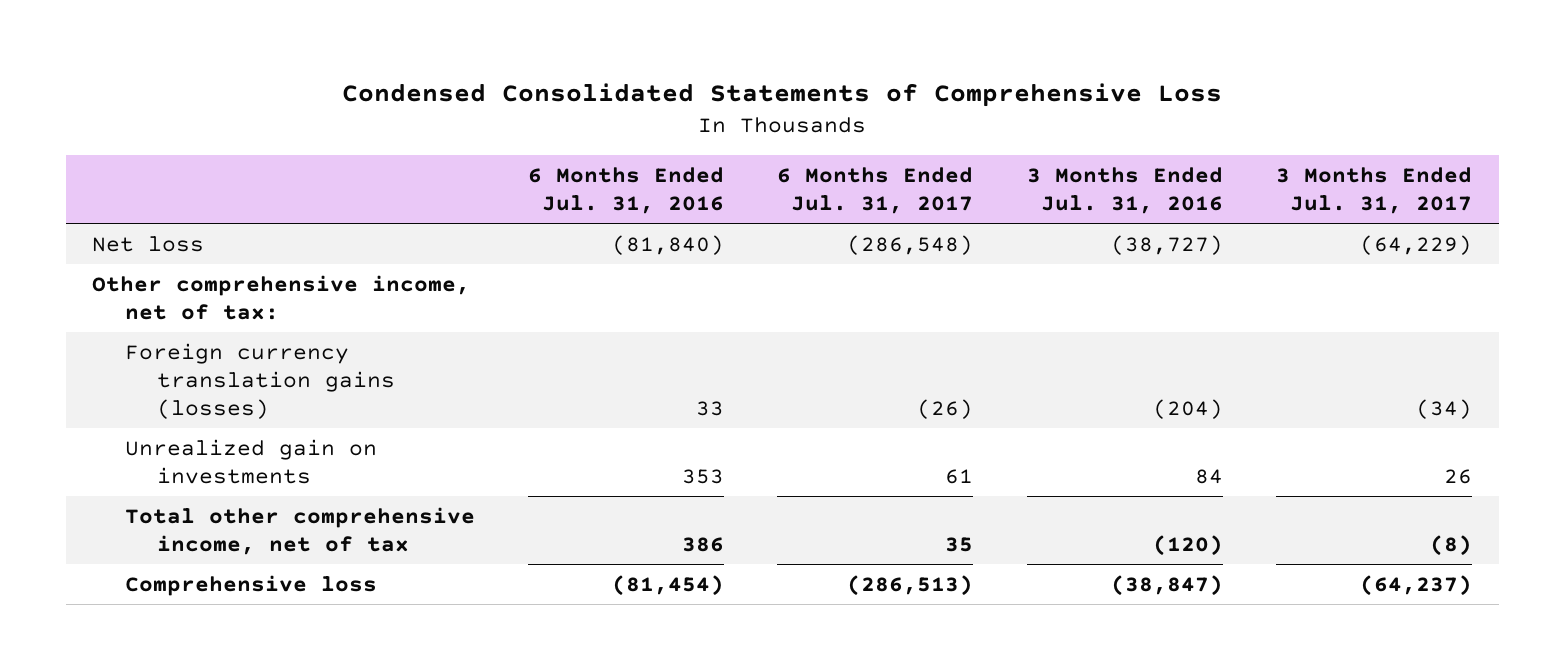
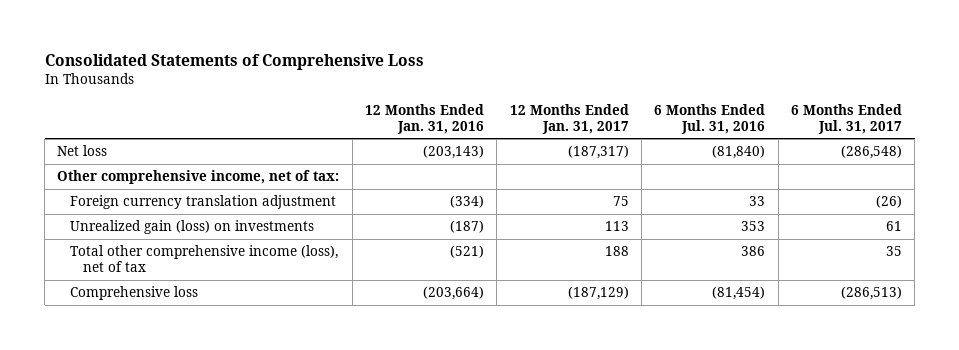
- Condensed Consolidated Statements of Comprehensive Loss
+ Consolidated Statements of Comprehensive Loss
- | 6 Months Ended Jul. 31, 2016 | 6 Months Ended Jul. 31, 2017 | 3 Months Ended Jul. 31, 2016 | 3 Months Ended Jul. 31, 2017
+ | 12 Months Ended Jan. 31, 2016 | 12 Months Ended Jan. 31, 2017 | 6 Months Ended Jul. 31, 2016 | 6 Months Ended Jul. 31, 2017
- Foreign currency translation gains (losses) | 33 | (26) | (204) | (34)
- Unrealized gain on investments | 353 | 61 | 84 | 26
- Total other comprehensive income, net of tax | 386 | 35 | (120) | (8)
+ Foreign currency translation adjustment | (334) | 75 | 33 | (26)
+ Unrealized gain (loss) on investments | (187) | 113 | 353 | 61
+ Total other comprehensive income (loss), net of tax | (521) | 188 | 386 | 35

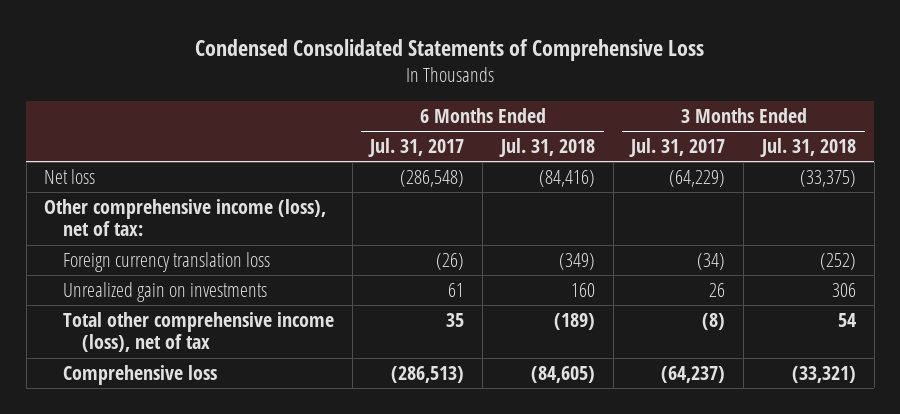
- Consolidated Statements of Comprehensive Loss
+ Condensed Consolidated Statements of Comprehensive Loss
- | 12 Months Ended Jan. 31, 2016 | 12 Months Ended Jan. 31, 2017 | 6 Months Ended Jul. 31, 2016 | 6 Months Ended Jul. 31, 2017
+ | 6 Months Ended Jul. 31, 2017 | 6 Months Ended Jul. 31, 2018 | 3 Months Ended Jul. 31, 2017 | 3 Months Ended Jul. 31, 2018
- Other comprehensive income, net of tax:
- Foreign currency translation adjustment | (334) | 75 | 33 | (26)
- Unrealized gain (loss) on investments | (187) | 113 | 353 | 61
+ Other comprehensive income (loss), net of tax:
+ Foreign currency translation loss | (26) | (349) | (34) | (252)
+ Unrealized gain on investments | 61 | 160 | 26 | 306

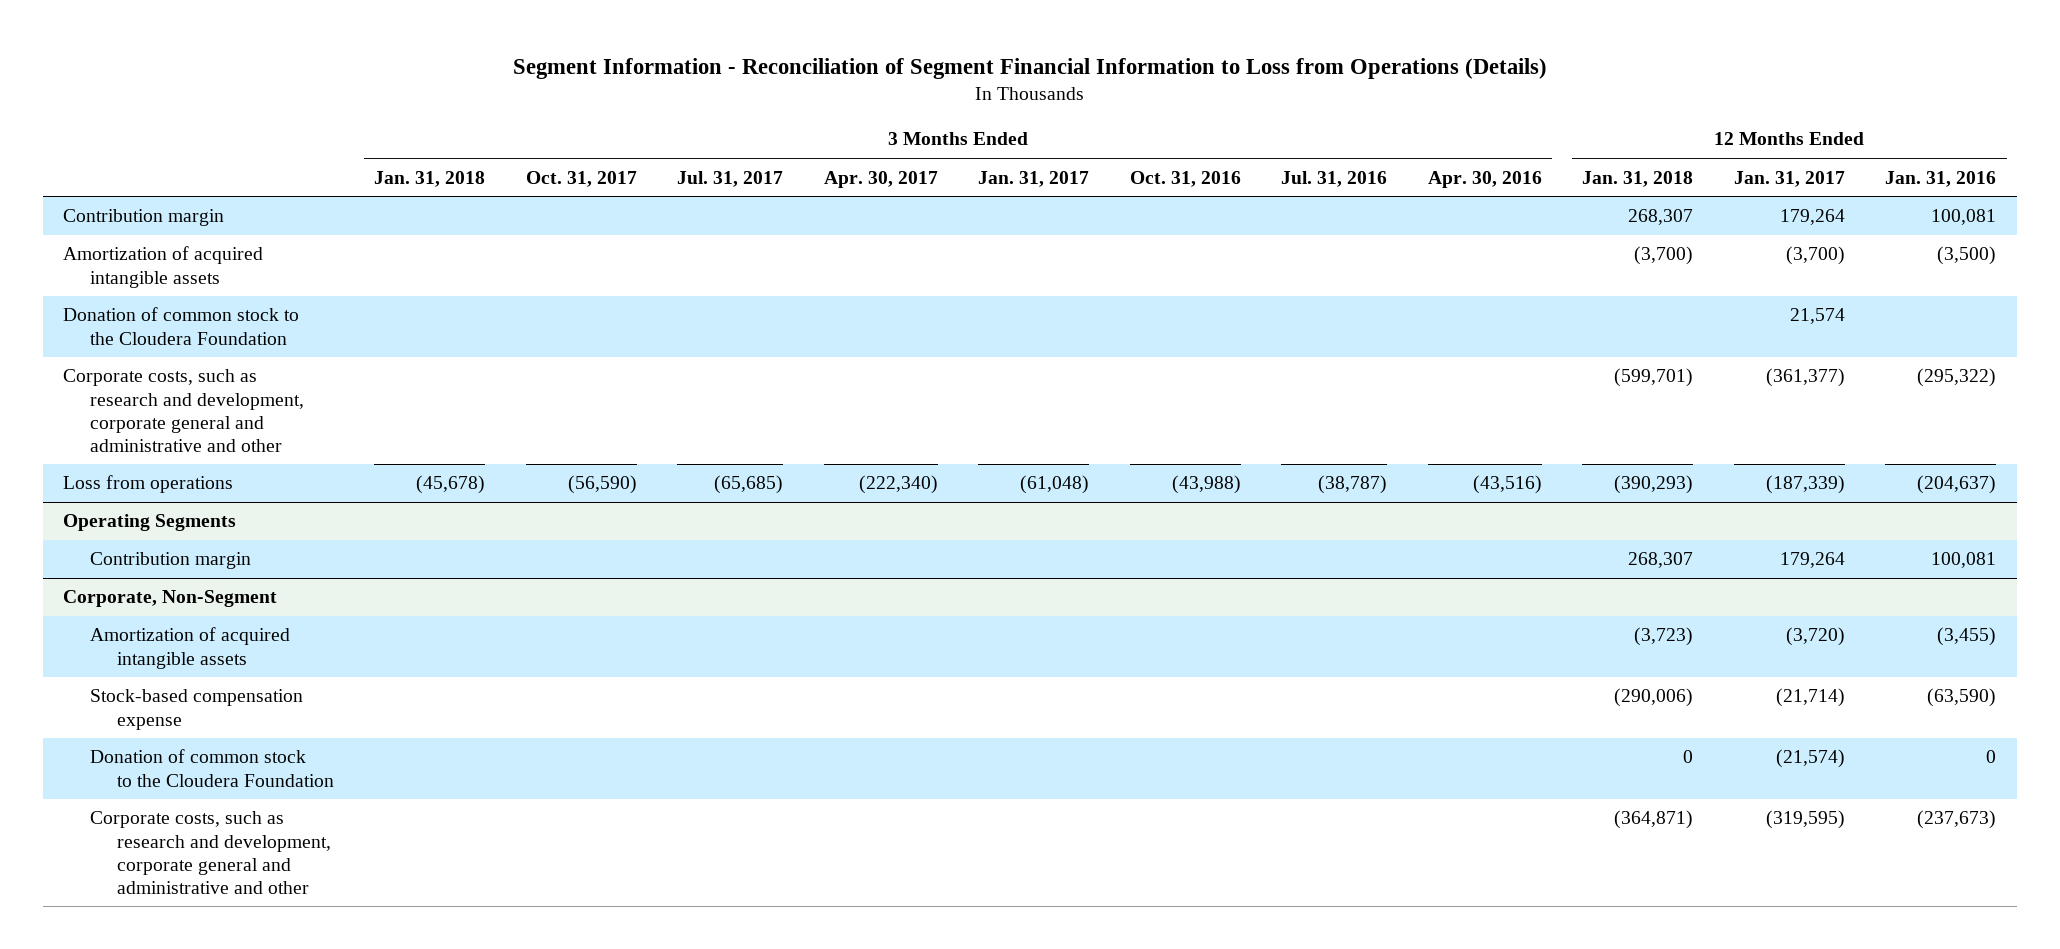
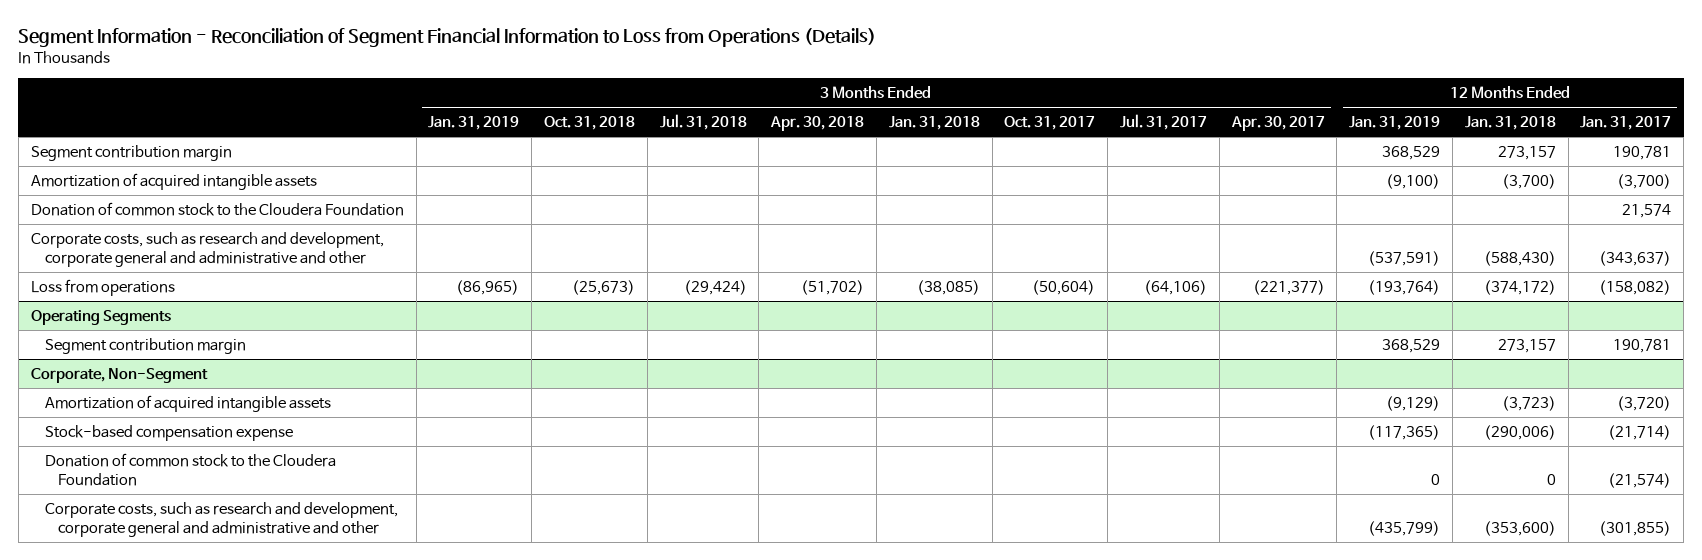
- | 3 Months Ended Jan. 31, 2018 | 3 Months Ended Oct. 31, 2017 | 3 Months Ended Jul. 31, 2017 | 3 Months Ended Apr. 30, 2017 | 3 Months Ended Jan. 31, 2017 | 3 Months Ended Oct. 31, 2016 | 3 Months Ended Jul. 31, 2016 | 3 Months Ended Apr. 30, 2016 | 12 Months Ended Jan. 31, 2018 | 12 Months Ended Jan. 31, 2017 | 12 Months Ended Jan. 31, 2016
+ | 3 Months Ended Jan. 31, 2019 | 3 Months Ended Oct. 31, 2018 | 3 Months Ended Jul. 31, 2018 | 3 Months Ended Apr. 30, 2018 | 3 Months Ended Jan. 31, 2018 | 3 Months Ended Oct. 31, 2017 | 3 Months Ended Jul. 31, 2017 | 3 Months Ended Apr. 30, 2017 | 12 Months Ended Jan. 31, 2019 | 12 Months Ended Jan. 31, 2018 | 12 Months Ended Jan. 31, 2017
- Contribution margin | | | | | | | | | 268,307 | 179,264 | 100,081
+ Segment contribution margin | | | | | | | | | 368,529 | 273,157 | 190,781
- Corporate costs, such as research and development, corporate general and administrative and other | | | | | | | | | (599,701) | (361,377) | (295,322)
- Loss from operations | (45,678) | (56,590) | (65,685) | (222,340) | (61,048) | (43,988) | (38,787) | (43,516) | (390,293) | (187,339) | (204,637)
+ Corporate costs, such as research and development, corporate general and administrative and other | | | | | | | | | (537,591) | (588,430) | (343,637)
+ Loss from operations | (86,965) | (25,673) | (29,424) | (51,702) | (38,085) | (50,604) | (64,106) | (221,377) | (193,764) | (374,172) | (158,082)
@ Operating Segments
- Contribution margin | | | | | | | | | 268,307 | 179,264 | 100,081
+ Segment contribution margin | | | | | | | | | 368,529 | 273,157 | 190,781
@ Corporate, Non-Segment
- Corporate costs, such as research and development, corporate general and administrative and other | | | | | | | | | (364,871) | (319,595) | (237,673)
+ Corporate costs, such as research and development, corporate general and administrative and other | | | | | | | | | (435,799) | (353,600) | (301,855)

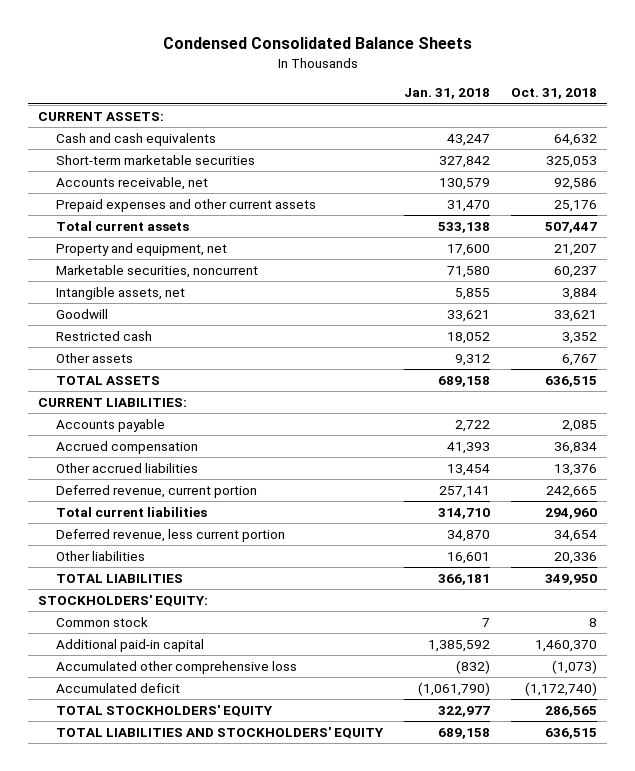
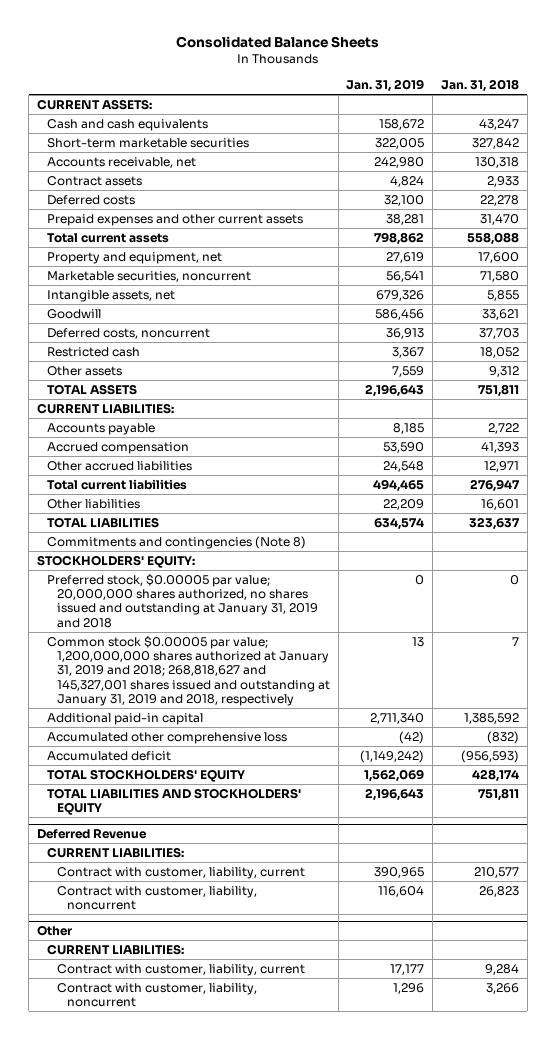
- Condensed Consolidated Balance Sheets
+ Consolidated Balance Sheets
- | Jan. 31, 2018 | Oct. 31, 2018
+ | Jan. 31, 2019 | Jan. 31, 2018
- Accounts receivable, net | 130,579 | 92,586
+ Accounts receivable, net | 242,980 | 130,318
+ Contract assets | 4,824 | 2,933
+ Deferred costs | 32,100 | 22,278
- Total current assets | 533,138 | 507,447
+ Total current assets | 798,862 | 558,088
+ Deferred costs, noncurrent | 36,913 | 37,703
- TOTAL ASSETS | 689,158 | 636,515
+ TOTAL ASSETS | 2,196,643 | 751,811
- Other accrued liabilities | 13,454 | 13,376
- Deferred revenue, current portion | 257,141 | 242,665
- Total current liabilities | 314,710 | 294,960
- Deferred revenue, less current portion | 34,870 | 34,654
+ Other accrued liabilities | 24,548 | 12,971
+ Total current liabilities | 494,465 | 276,947
- TOTAL LIABILITIES | 366,181 | 349,950
+ TOTAL LIABILITIES | 634,574 | 323,637
+ Commitments and contingencies (Note 8)
- Common stock | 7 | 8
+ Preferred stock, $0.00005 par value; 20,000,000 shares authorized, no shares issued and outstanding at January 31, 2019 and 2018 | 0 | 0
+ Common stock $0.00005 par value; 1,200,000,000 shares authorized at January 31, 2019 and 2018; 268,818,627 and 145,327,001 shares issued and outstanding at January 31, 2019 and 2018, respectively | 13 | 7
- Accumulated deficit | (1,061,790) | (1,172,740)
- TOTAL STOCKHOLDERS' EQUITY | 322,977 | 286,565
- TOTAL LIABILITIES AND STOCKHOLDERS' EQUITY | 689,158 | 636,515
+ Accumulated deficit | (1,149,242) | (956,593)
+ TOTAL STOCKHOLDERS' EQUITY | 1,562,069 | 428,174
+ TOTAL LIABILITIES AND STOCKHOLDERS' EQUITY | 2,196,643 | 751,811
+ Deferred Revenue
+ CURRENT LIABILITIES:
+ Contract with customer, liability, current | 390,965 | 210,577
+ Contract with customer, liability, noncurrent | 116,604 | 26,823
+ Other
+ CURRENT LIABILITIES:
+ Contract with customer, liability, current | 17,177 | 9,284
+ Contract with customer, liability, noncurrent | 1,296 | 3,266

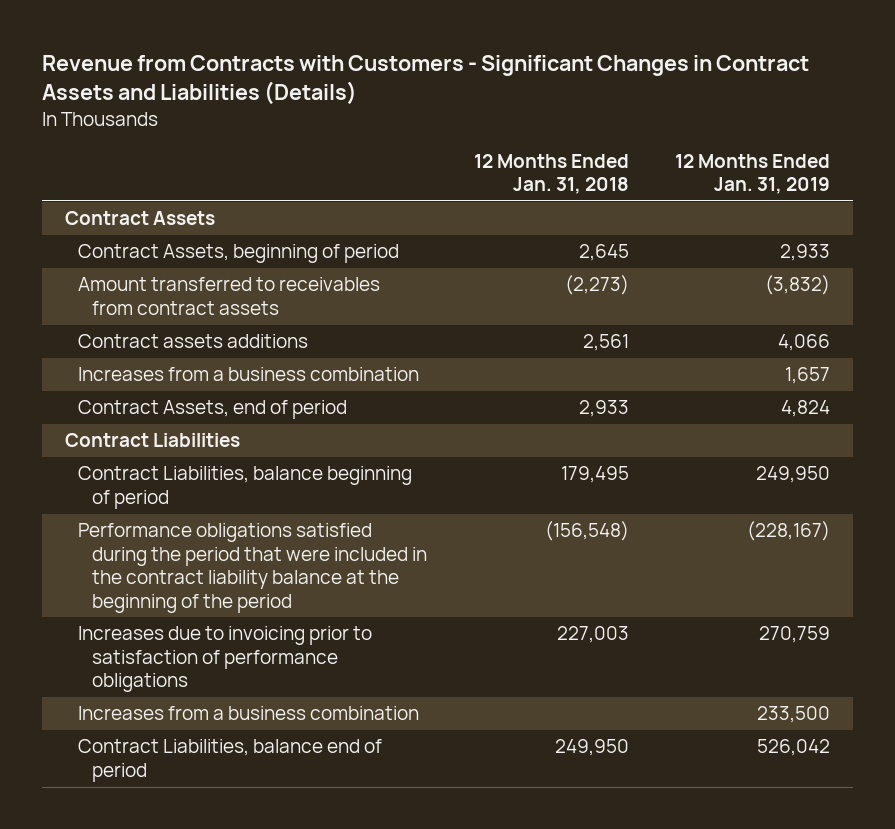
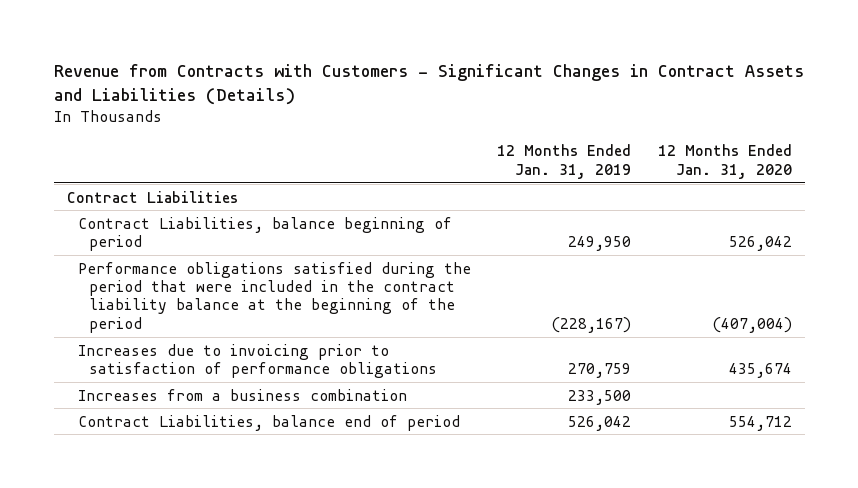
- | 12 Months Ended Jan. 31, 2018 | 12 Months Ended Jan. 31, 2019
+ | 12 Months Ended Jan. 31, 2019 | 12 Months Ended Jan. 31, 2020
- Contract Assets
- Contract Assets, beginning of period | 2,645 | 2,933
- Amount transferred to receivables from contract assets | (2,273) | (3,832)
- Contract assets additions | 2,561 | 4,066
- Increases from a business combination | | 1,657
- Contract Assets, end of period | 2,933 | 4,824

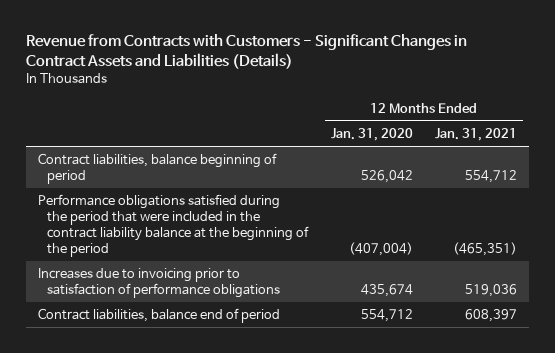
- | 12 Months Ended Jan. 31, 2019 | 12 Months Ended Jan. 31, 2020
+ | 12 Months Ended Jan. 31, 2020 | 12 Months Ended Jan. 31, 2021
- Contract Liabilities
- Contract Liabilities, balance beginning of period | 249,950 | 526,042
+ Contract liabilities, balance beginning of period | 526,042 | 554,712
- Increases from a business combination | 233,500 |
- Contract Liabilities, balance end of period | 526,042 | 554,712
+ Contract liabilities, balance end of period | 554,712 | 608,397

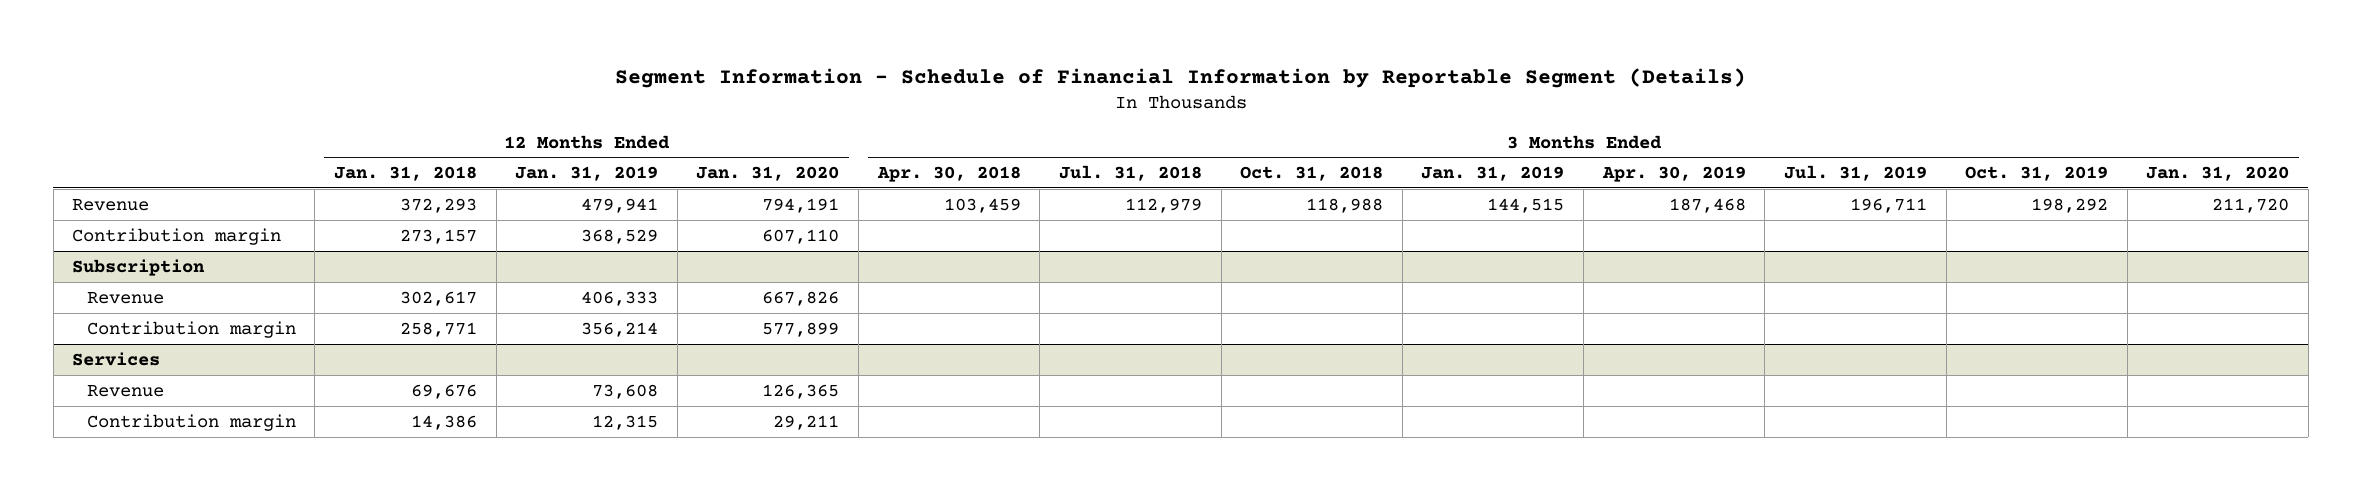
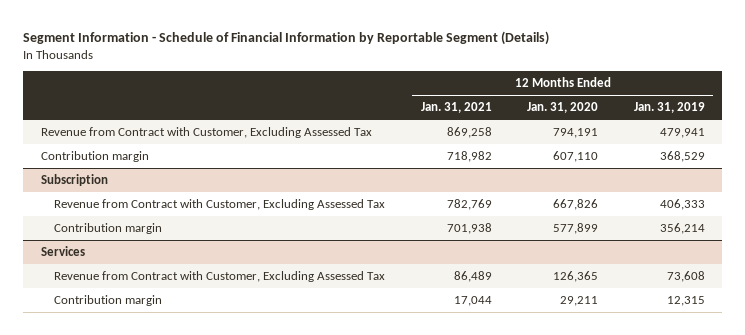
- | 12 Months Ended Jan. 31, 2018 | 12 Months Ended Jan. 31, 2019 | 12 Months Ended Jan. 31, 2020 | 3 Months Ended Apr. 30, 2018 | 3 Months Ended Jul. 31, 2018 | 3 Months Ended Oct. 31, 2018 | 3 Months Ended Jan. 31, 2019 | 3 Months Ended Apr. 30, 2019 | 3 Months Ended Jul. 31, 2019 | 3 Months Ended Oct. 31, 2019 | 3 Months Ended Jan. 31, 2020
+ | 12 Months Ended Jan. 31, 2021 | 12 Months Ended Jan. 31, 2020 | 12 Months Ended Jan. 31, 2019
- Revenue | 372,293 | 479,941 | 794,191 | 103,459 | 112,979 | 118,988 | 144,515 | 187,468 | 196,711 | 198,292 | 211,720
+ Revenue from Contract with Customer, Excluding Assessed Tax | 869,258 | 794,191 | 479,941
@ Subscription
- Revenue | 302,617 | 406,333 | 667,826 | | | | | | | |
+ Revenue from Contract with Customer, Excluding Assessed Tax | 782,769 | 667,826 | 406,333
@ Services
- Revenue | 69,676 | 73,608 | 126,365 | | | | | | | |
+ Revenue from Contract with Customer, Excluding Assessed Tax | 86,489 | 126,365 | 73,608

